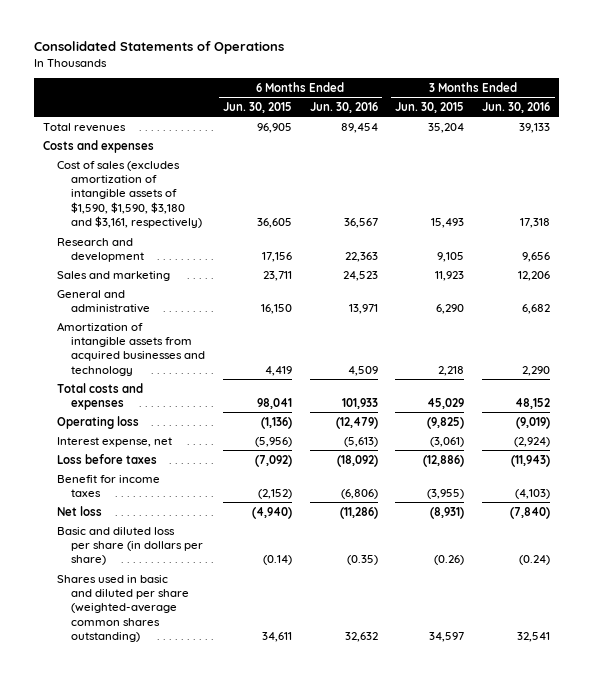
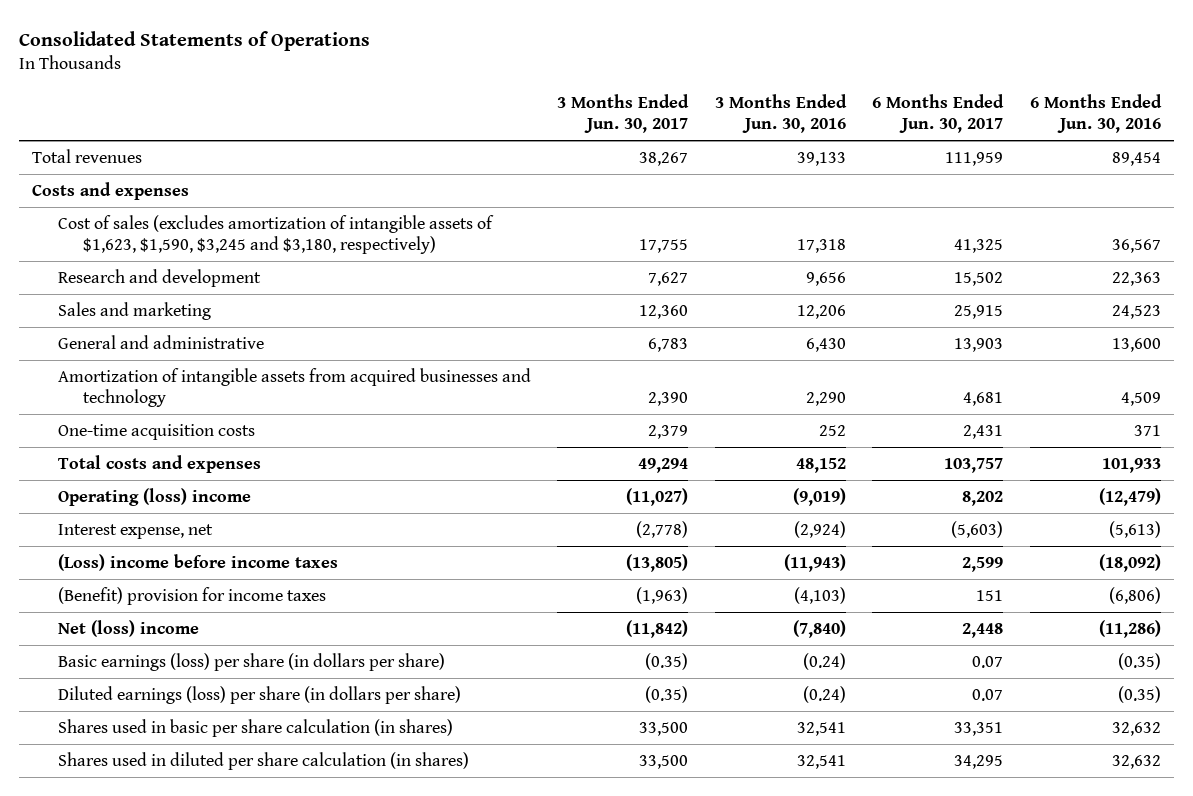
- | 6 Months Ended Jun. 30, 2015 | 6 Months Ended Jun. 30, 2016 | 3 Months Ended Jun. 30, 2015 | 3 Months Ended Jun. 30, 2016
+ | 3 Months Ended Jun. 30, 2017 | 3 Months Ended Jun. 30, 2016 | 6 Months Ended Jun. 30, 2017 | 6 Months Ended Jun. 30, 2016
- Cost of sales (excludes amortization of intangible assets of $1,590, $1,590, $3,180 and $3,161, respectively) | 36,605 | 36,567 | 15,493 | 17,318
+ Cost of sales (excludes amortization of intangible assets of $1,623, $1,590, $3,245 and $3,180, respectively) | 17,755 | 17,318 | 41,325 | 36,567
- General and administrative | 16,150 | 13,971 | 6,290 | 6,682
+ General and administrative | 6,783 | 6,430 | 13,903 | 13,600
+ One-time acquisition costs | 2,379 | 252 | 2,431 | 371
- Operating loss | (1,136) | (12,479) | (9,825) | (9,019)
+ Operating (loss) income | (11,027) | (9,019) | 8,202 | (12,479)
- Loss before taxes | (7,092) | (18,092) | (12,886) | (11,943)
- Benefit for income taxes | (2,152) | (6,806) | (3,955) | (4,103)
- Net loss | (4,940) | (11,286) | (8,931) | (7,840)
- Basic and diluted loss per share (in dollars per share) | (0.14) | (0.35) | (0.26) | (0.24)
- Shares used in basic and diluted per share (weighted-average common shares outstanding) | 34,611 | 32,632 | 34,597 | 32,541
+ (Loss) income before income taxes | (13,805) | (11,943) | 2,599 | (18,092)
+ (Benefit) provision for income taxes | (1,963) | (4,103) | 151 | (6,806)
+ Net (loss) income | (11,842) | (7,840) | 2,448 | (11,286)
+ Basic earnings (loss) per share (in dollars per share) | (0.35) | (0.24) | 0.07 | (0.35)
+ Diluted earnings (loss) per share (in dollars per share) | (0.35) | (0.24) | 0.07 | (0.35)
+ Shares used in basic per share calculation (in shares) | 33,500 | 32,541 | 33,351 | 32,632
+ Shares used in diluted per share calculation (in shares) | 33,500 | 32,541 | 34,295 | 32,632

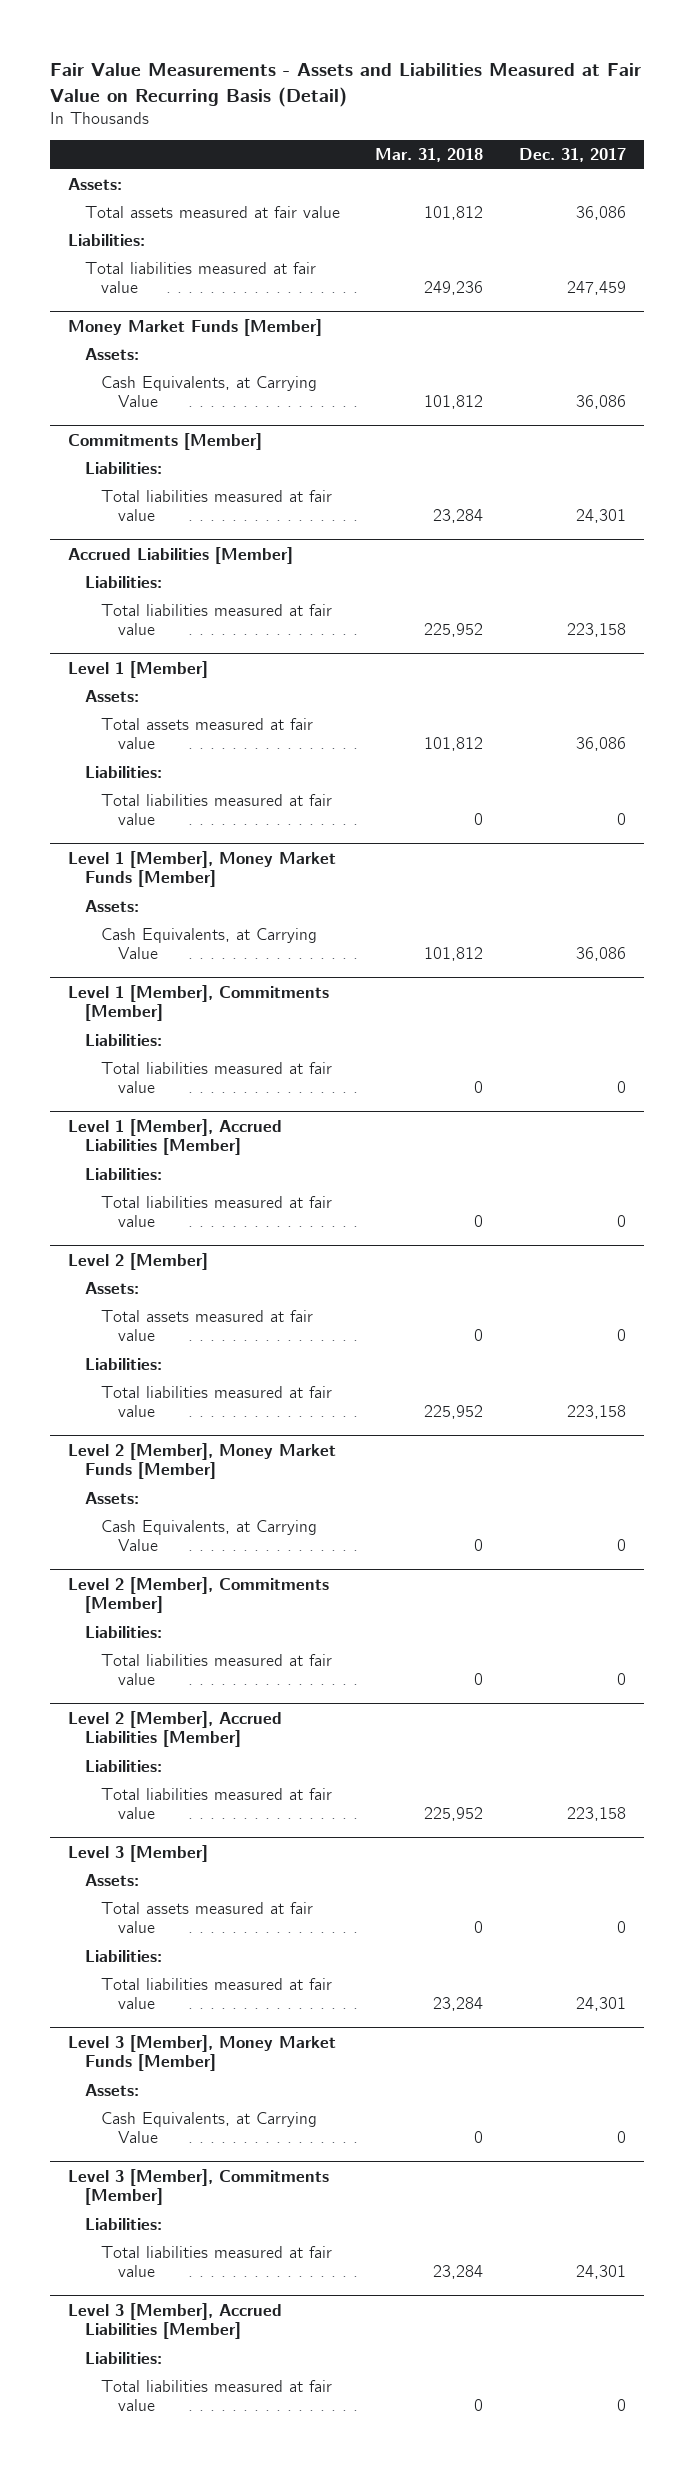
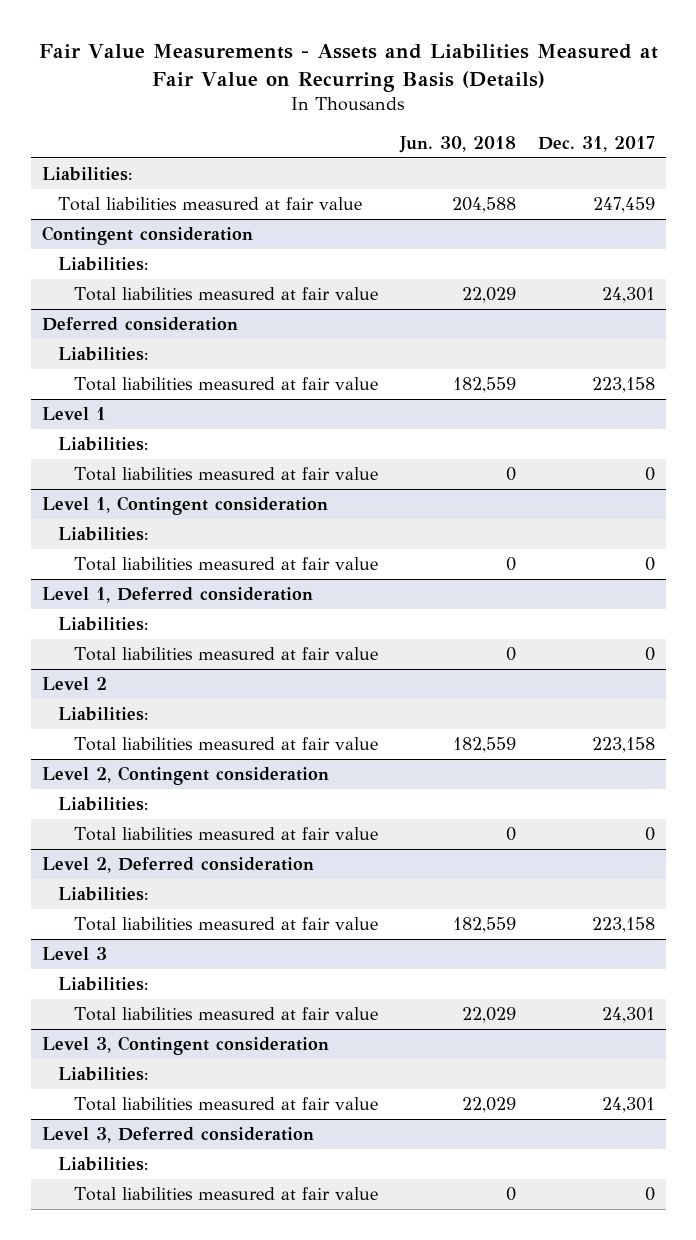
- Fair Value Measurements - Assets and Liabilities Measured at Fair Value on Recurring Basis (Detail)
+ Fair Value Measurements - Assets and Liabilities Measured at Fair Value on Recurring Basis (Details)
- | Mar. 31, 2018 | Dec. 31, 2017
+ | Jun. 30, 2018 | Dec. 31, 2017
- Assets:
- Total assets measured at fair value | 101,812 | 36,086
- Money Market Funds [Member]
- Assets:
- Cash Equivalents, at Carrying Value | 101,812 | 36,086
- Commitments [Member]
+ Contingent consideration
- Accrued Liabilities [Member]
+ Deferred consideration
- Level 1 [Member]
- Assets:
- Total assets measured at fair value | 101,812 | 36,086
+ Level 1
- Level 1 [Member], Money Market Funds [Member]
- Assets:
- Cash Equivalents, at Carrying Value | 101,812 | 36,086
- Level 1 [Member], Commitments [Member]
+ Level 1, Contingent consideration
- Level 1 [Member], Accrued Liabilities [Member]
+ Level 1, Deferred consideration
- Level 2 [Member]
- Assets:
- Total assets measured at fair value | 0 | 0
+ Level 2
- Level 2 [Member], Money Market Funds [Member]
- Assets:
- Cash Equivalents, at Carrying Value | 0 | 0
- Level 2 [Member], Commitments [Member]
+ Level 2, Contingent consideration
- Level 2 [Member], Accrued Liabilities [Member]
+ Level 2, Deferred consideration
- Level 3 [Member]
- Assets:
- Total assets measured at fair value | 0 | 0
+ Level 3
- Level 3 [Member], Money Market Funds [Member]
- Assets:
- Cash Equivalents, at Carrying Value | 0 | 0
- Level 3 [Member], Commitments [Member]
+ Level 3, Contingent consideration
- Level 3 [Member], Accrued Liabilities [Member]
+ Level 3, Deferred consideration

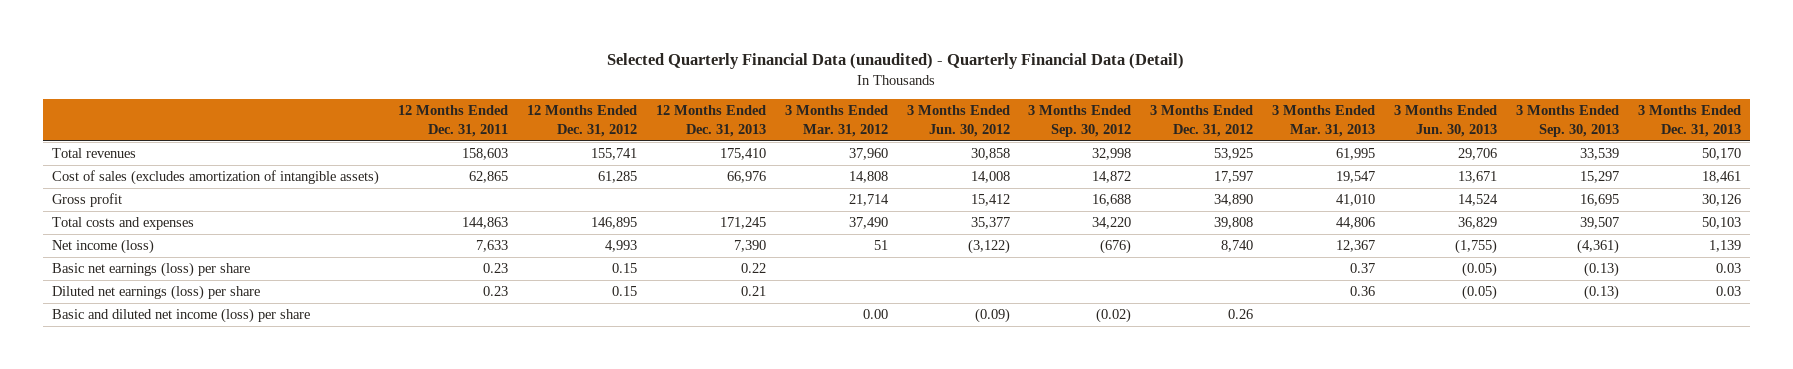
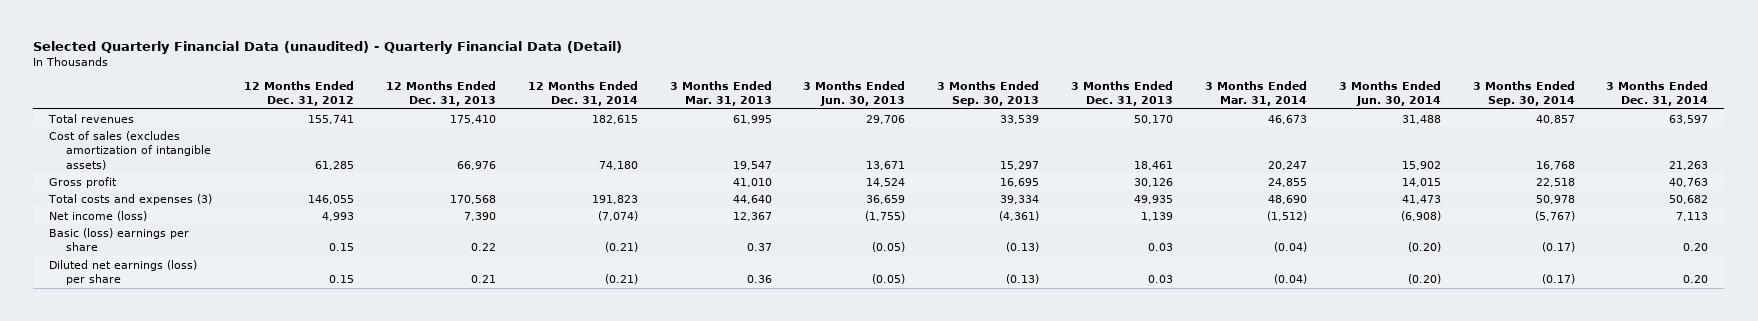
- | 12 Months Ended Dec. 31, 2011 | 12 Months Ended Dec. 31, 2012 | 12 Months Ended Dec. 31, 2013 | 3 Months Ended Mar. 31, 2012 | 3 Months Ended Jun. 30, 2012 | 3 Months Ended Sep. 30, 2012 | 3 Months Ended Dec. 31, 2012 | 3 Months Ended Mar. 31, 2013 | 3 Months Ended Jun. 30, 2013 | 3 Months Ended Sep. 30, 2013 | 3 Months Ended Dec. 31, 2013
+ | 12 Months Ended Dec. 31, 2012 | 12 Months Ended Dec. 31, 2013 | 12 Months Ended Dec. 31, 2014 | 3 Months Ended Mar. 31, 2013 | 3 Months Ended Jun. 30, 2013 | 3 Months Ended Sep. 30, 2013 | 3 Months Ended Dec. 31, 2013 | 3 Months Ended Mar. 31, 2014 | 3 Months Ended Jun. 30, 2014 | 3 Months Ended Sep. 30, 2014 | 3 Months Ended Dec. 31, 2014
- Total costs and expenses | 144,863 | 146,895 | 171,245 | 37,490 | 35,377 | 34,220 | 39,808 | 44,806 | 36,829 | 39,507 | 50,103
+ Total costs and expenses (3) | 146,055 | 170,568 | 191,823 | 44,640 | 36,659 | 39,334 | 49,935 | 48,690 | 41,473 | 50,978 | 50,682
- Basic net earnings (loss) per share | 0.23 | 0.15 | 0.22 | | | | | 0.37 | (0.05) | (0.13) | 0.03
+ Basic (loss) earnings per share | 0.15 | 0.22 | (0.21) | 0.37 | (0.05) | (0.13) | 0.03 | (0.04) | (0.20) | (0.17) | 0.20
- Basic and diluted net income (loss) per share | | | | 0.00 | (0.09) | (0.02) | 0.26 | | | |

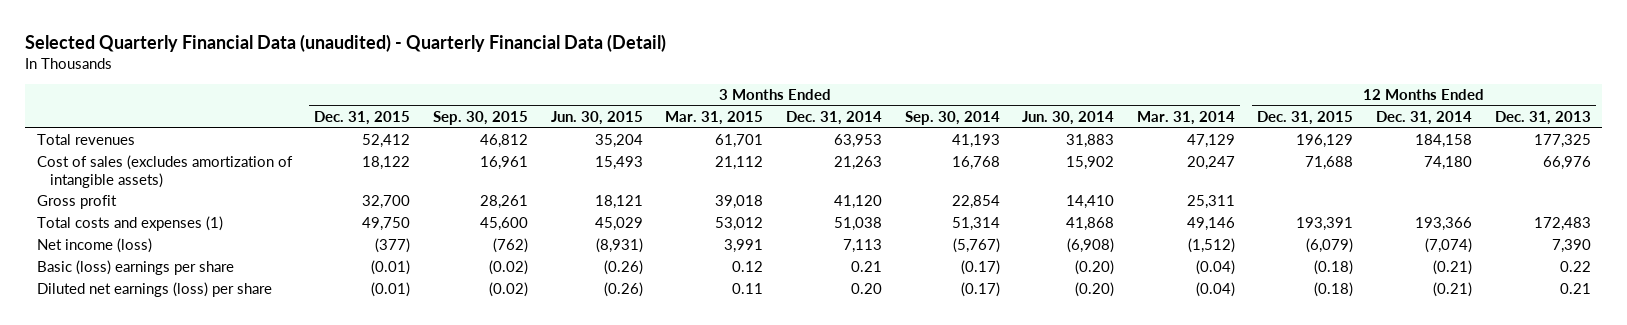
- | 12 Months Ended Dec. 31, 2012 | 12 Months Ended Dec. 31, 2013 | 12 Months Ended Dec. 31, 2014 | 3 Months Ended Mar. 31, 2013 | 3 Months Ended Jun. 30, 2013 | 3 Months Ended Sep. 30, 2013 | 3 Months Ended Dec. 31, 2013 | 3 Months Ended Mar. 31, 2014 | 3 Months Ended Jun. 30, 2014 | 3 Months Ended Sep. 30, 2014 | 3 Months Ended Dec. 31, 2014
+ | 3 Months Ended Dec. 31, 2015 | 3 Months Ended Sep. 30, 2015 | 3 Months Ended Jun. 30, 2015 | 3 Months Ended Mar. 31, 2015 | 3 Months Ended Dec. 31, 2014 | 3 Months Ended Sep. 30, 2014 | 3 Months Ended Jun. 30, 2014 | 3 Months Ended Mar. 31, 2014 | 12 Months Ended Dec. 31, 2015 | 12 Months Ended Dec. 31, 2014 | 12 Months Ended Dec. 31, 2013
- Total revenues | 155,741 | 175,410 | 182,615 | 61,995 | 29,706 | 33,539 | 50,170 | 46,673 | 31,488 | 40,857 | 63,597
+ Total revenues | 52,412 | 46,812 | 35,204 | 61,701 | 63,953 | 41,193 | 31,883 | 47,129 | 196,129 | 184,158 | 177,325
- Gross profit | | | | 41,010 | 14,524 | 16,695 | 30,126 | 24,855 | 14,015 | 22,518 | 40,763
- Total costs and expenses (3) | 146,055 | 170,568 | 191,823 | 44,640 | 36,659 | 39,334 | 49,935 | 48,690 | 41,473 | 50,978 | 50,682
+ Gross profit | 32,700 | 28,261 | 18,121 | 39,018 | 41,120 | 22,854 | 14,410 | 25,311 | | |
+ Total costs and expenses (1) | 49,750 | 45,600 | 45,029 | 53,012 | 51,038 | 51,314 | 41,868 | 49,146 | 193,391 | 193,366 | 172,483
- Basic (loss) earnings per share | 0.15 | 0.22 | (0.21) | 0.37 | (0.05) | (0.13) | 0.03 | (0.04) | (0.20) | (0.17) | 0.20
+ Basic (loss) earnings per share | (0.01) | (0.02) | (0.26) | 0.12 | 0.21 | (0.17) | (0.20) | (0.04) | (0.18) | (0.21) | 0.22

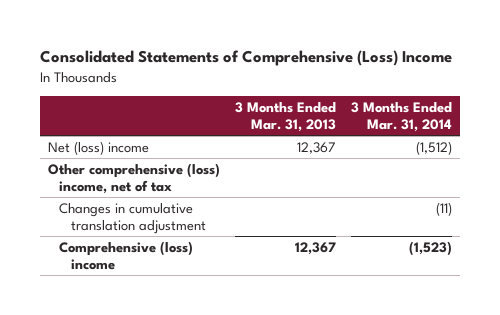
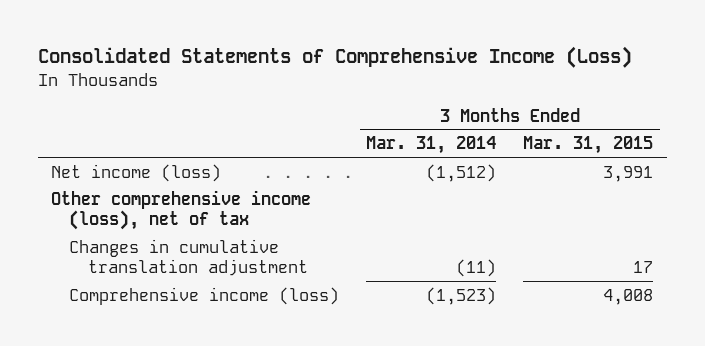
- Consolidated Statements of Comprehensive (Loss) Income
+ Consolidated Statements of Comprehensive Income (Loss)
- | 3 Months Ended Mar. 31, 2013 | 3 Months Ended Mar. 31, 2014
+ | 3 Months Ended Mar. 31, 2014 | 3 Months Ended Mar. 31, 2015
- Net (loss) income | 12,367 | (1,512)
- Other comprehensive (loss) income, net of tax
+ Net income (loss) | (1,512) | 3,991
+ Other comprehensive income (loss), net of tax
- Comprehensive (loss) income | 12,367 | (1,523)
+ Comprehensive income (loss) | (1,523) | 4,008

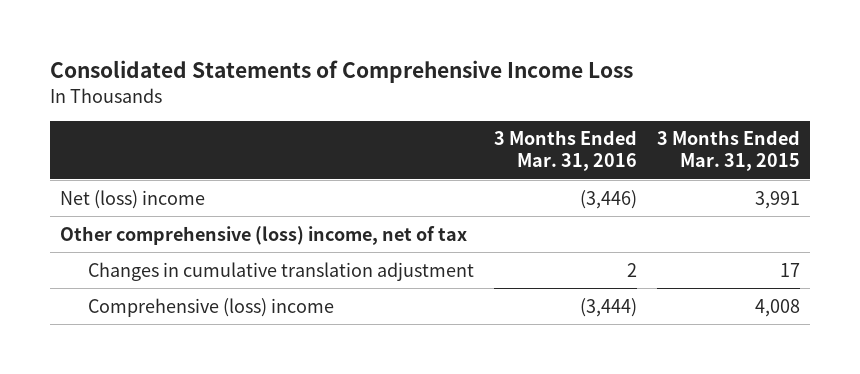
- Consolidated Statements of Comprehensive Income (Loss)
+ Consolidated Statements of Comprehensive Income Loss
- | 3 Months Ended Mar. 31, 2014 | 3 Months Ended Mar. 31, 2015
+ | 3 Months Ended Mar. 31, 2016 | 3 Months Ended Mar. 31, 2015
- Net income (loss) | (1,512) | 3,991
- Other comprehensive income (loss), net of tax
+ Net (loss) income | (3,446) | 3,991
+ Other comprehensive (loss) income, net of tax
- Comprehensive income (loss) | (1,523) | 4,008
+ Comprehensive (loss) income | (3,444) | 4,008

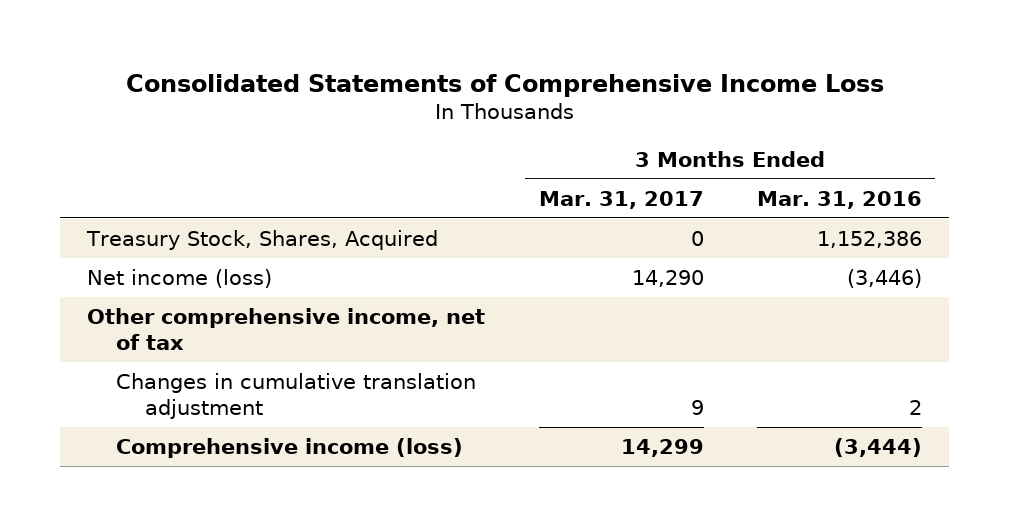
- | 3 Months Ended Mar. 31, 2016 | 3 Months Ended Mar. 31, 2015
+ | 3 Months Ended Mar. 31, 2017 | 3 Months Ended Mar. 31, 2016
- Net (loss) income | (3,446) | 3,991
- Other comprehensive (loss) income, net of tax
+ Treasury Stock, Shares, Acquired | 0 | 1,152,386
+ Net income (loss) | 14,290 | (3,446)
+ Other comprehensive income, net of tax
- Comprehensive (loss) income | (3,444) | 4,008
+ Comprehensive income (loss) | 14,299 | (3,444)

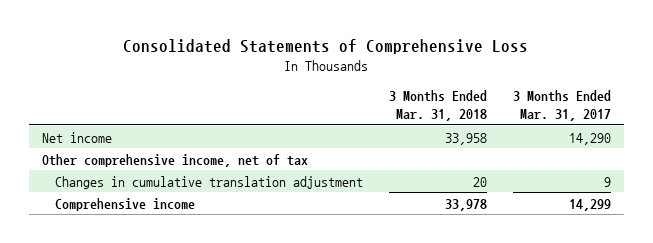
- Consolidated Statements of Comprehensive Income Loss
+ Consolidated Statements of Comprehensive Loss
- | 3 Months Ended Mar. 31, 2017 | 3 Months Ended Mar. 31, 2016
+ | 3 Months Ended Mar. 31, 2018 | 3 Months Ended Mar. 31, 2017
- Treasury Stock, Shares, Acquired | 0 | 1,152,386
- Net income (loss) | 14,290 | (3,446)
+ Net income | 33,958 | 14,290
- Comprehensive income (loss) | 14,299 | (3,444)
+ Comprehensive income | 33,978 | 14,299

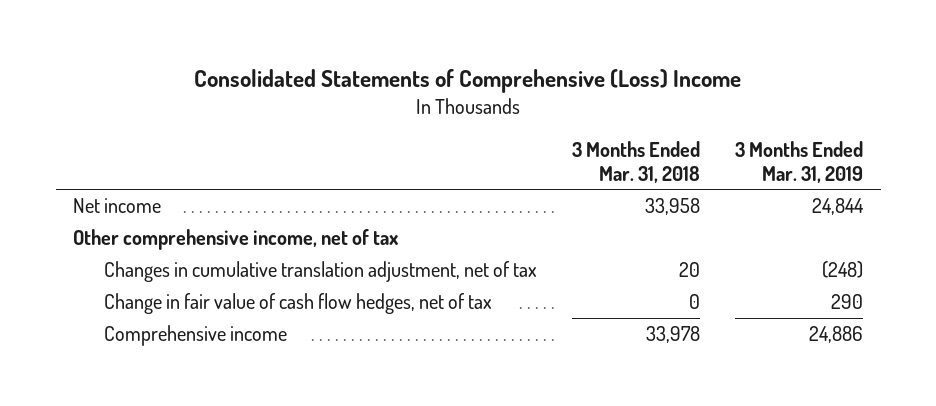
- Consolidated Statements of Comprehensive Loss
+ Consolidated Statements of Comprehensive (Loss) Income
- | 3 Months Ended Mar. 31, 2018 | 3 Months Ended Mar. 31, 2017
+ | 3 Months Ended Mar. 31, 2018 | 3 Months Ended Mar. 31, 2019
- Changes in cumulative translation adjustment | 20 | 9
+ Changes in cumulative translation adjustment, net of tax | 20 | (248)
+ Change in fair value of cash flow hedges, net of tax | 0 | 290

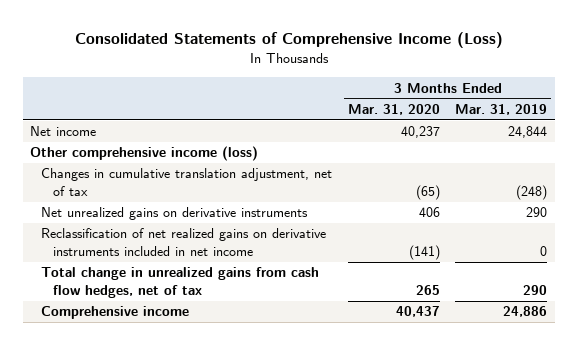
- Consolidated Statements of Comprehensive (Loss) Income
+ Consolidated Statements of Comprehensive Income (Loss)
- | 3 Months Ended Mar. 31, 2018 | 3 Months Ended Mar. 31, 2019
+ | 3 Months Ended Mar. 31, 2020 | 3 Months Ended Mar. 31, 2019
- Other comprehensive income, net of tax
+ Other comprehensive income (loss)
- Change in fair value of cash flow hedges, net of tax | 0 | 290
+ Net unrealized gains on derivative instruments | 406 | 290
+ Reclassification of net realized gains on derivative instruments included in net income | (141) | 0
+ Total change in unrealized gains from cash flow hedges, net of tax | 265 | 290

